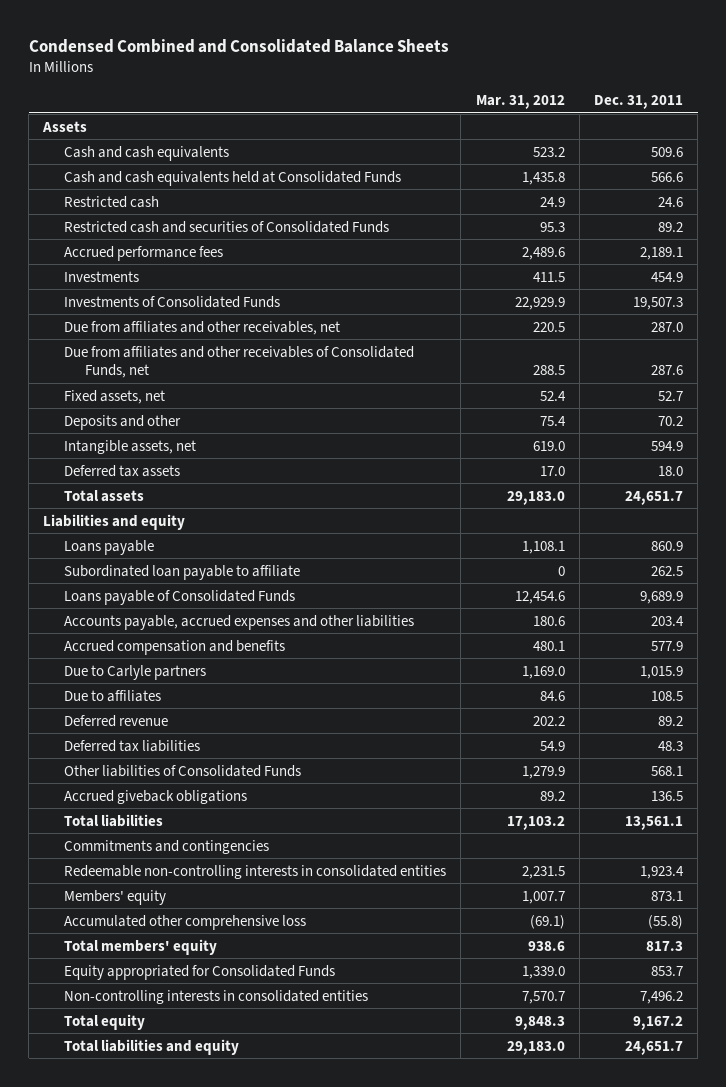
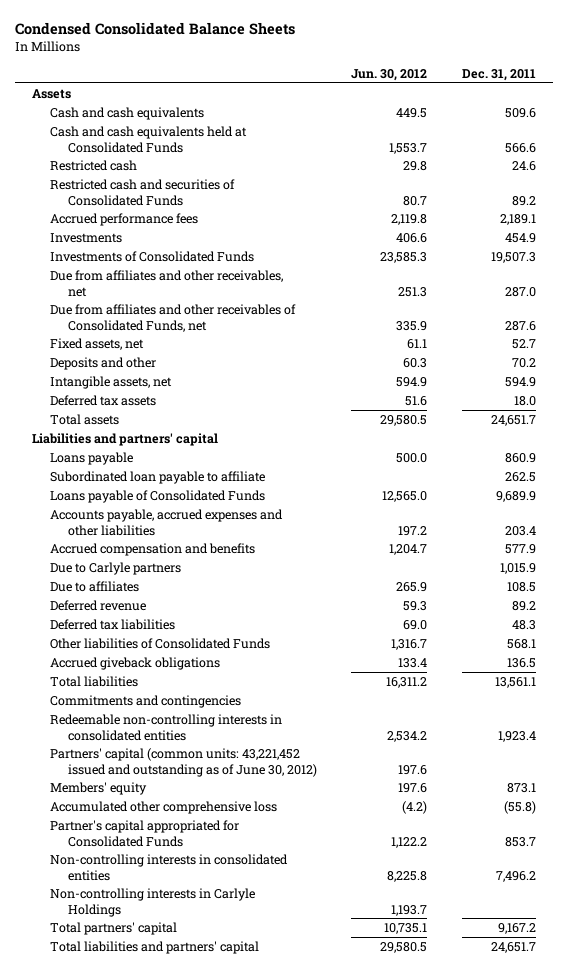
- Condensed Combined and Consolidated Balance Sheets
+ Condensed Consolidated Balance Sheets
- | Mar. 31, 2012 | Dec. 31, 2011
+ | Jun. 30, 2012 | Dec. 31, 2011
- Liabilities and equity
+ Liabilities and partners' capital
+ Partners' capital (common units: 43,221,452 issued and outstanding as of June 30, 2012) | 197.6 |
- Total members' equity | 938.6 | 817.3
- Equity appropriated for Consolidated Funds | 1,339.0 | 853.7
+ Partner's capital appropriated for Consolidated Funds | 1,122.2 | 853.7
- Total equity | 9,848.3 | 9,167.2
- Total liabilities and equity | 29,183.0 | 24,651.7
+ Non-controlling interests in Carlyle Holdings | 1,193.7 |
+ Total partners' capital | 10,735.1 | 9,167.2
+ Total liabilities and partners' capital | 29,580.5 | 24,651.7

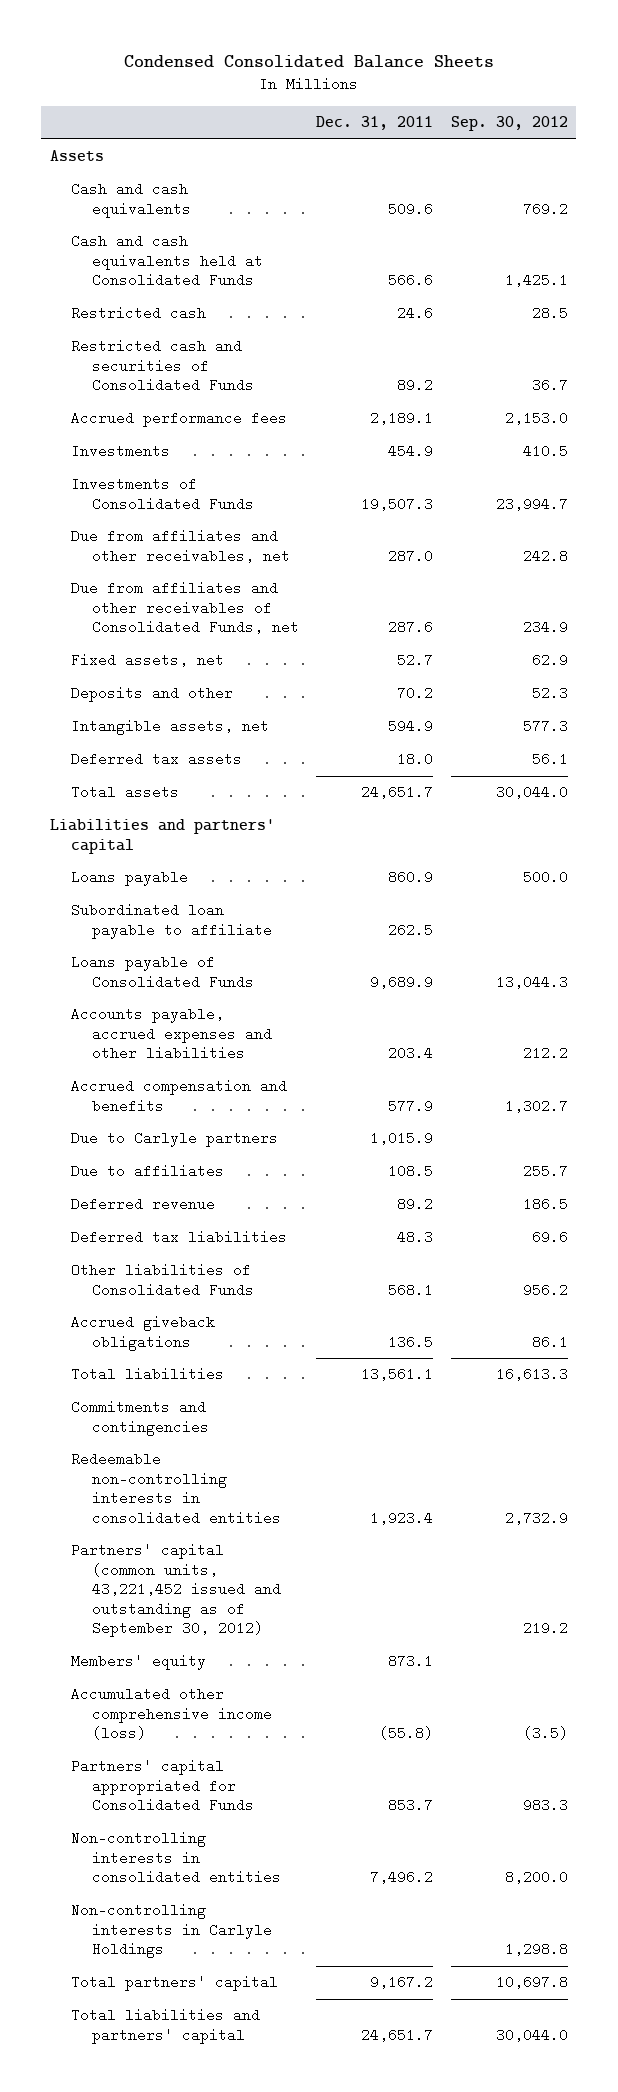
- | Jun. 30, 2012 | Dec. 31, 2011
+ | Dec. 31, 2011 | Sep. 30, 2012
- Partners' capital (common units: 43,221,452 issued and outstanding as of June 30, 2012) | 197.6 |
+ Partners' capital (common units, 43,221,452 issued and outstanding as of September 30, 2012) | | 219.2
- Accumulated other comprehensive loss | (4.2) | (55.8)
- Partner's capital appropriated for Consolidated Funds | 1,122.2 | 853.7
+ Accumulated other comprehensive income (loss) | (55.8) | (3.5)
+ Partners' capital appropriated for Consolidated Funds | 853.7 | 983.3

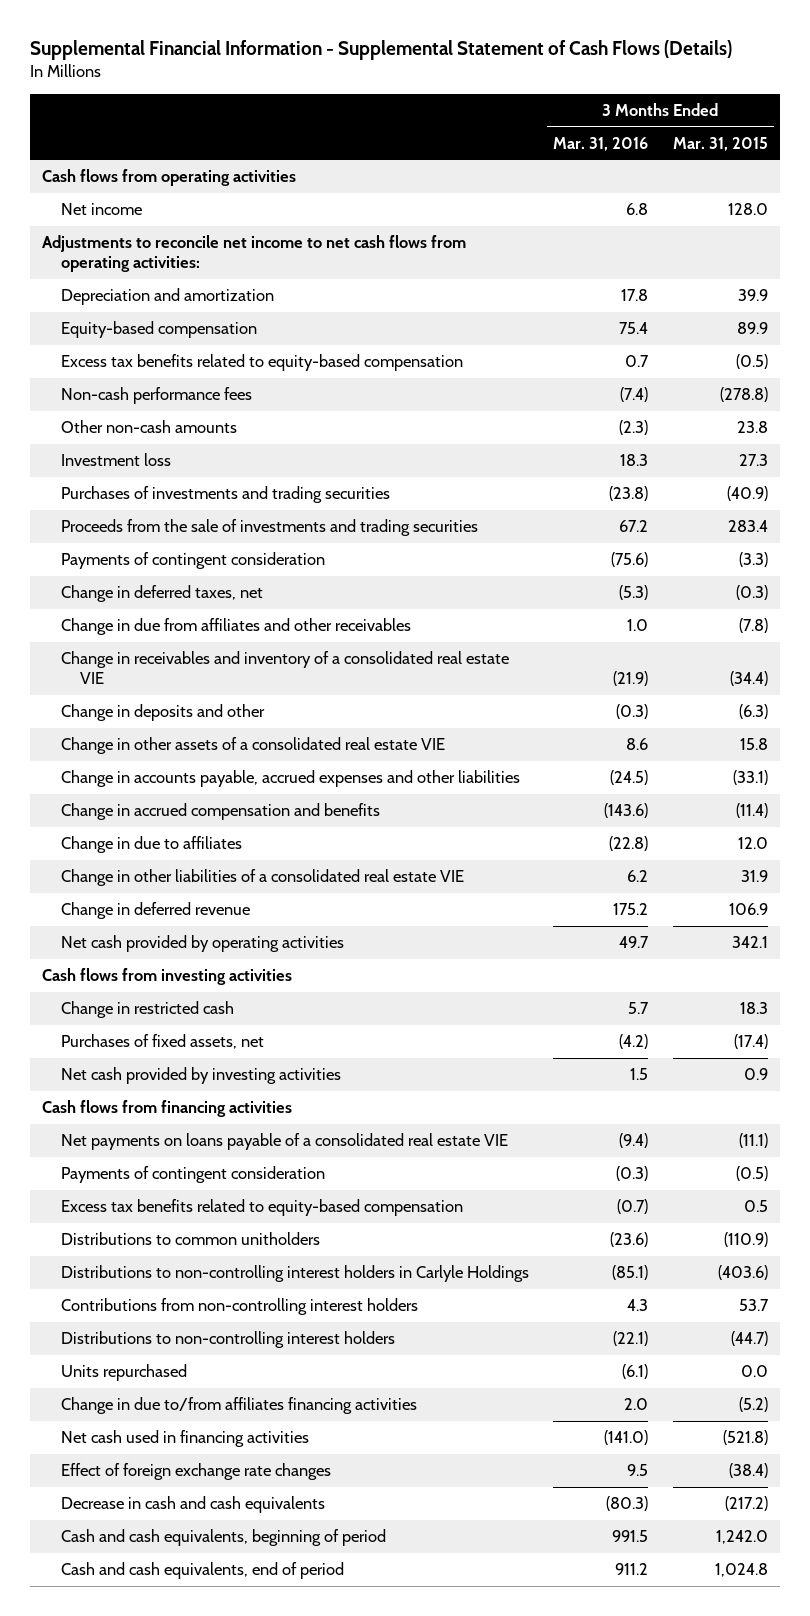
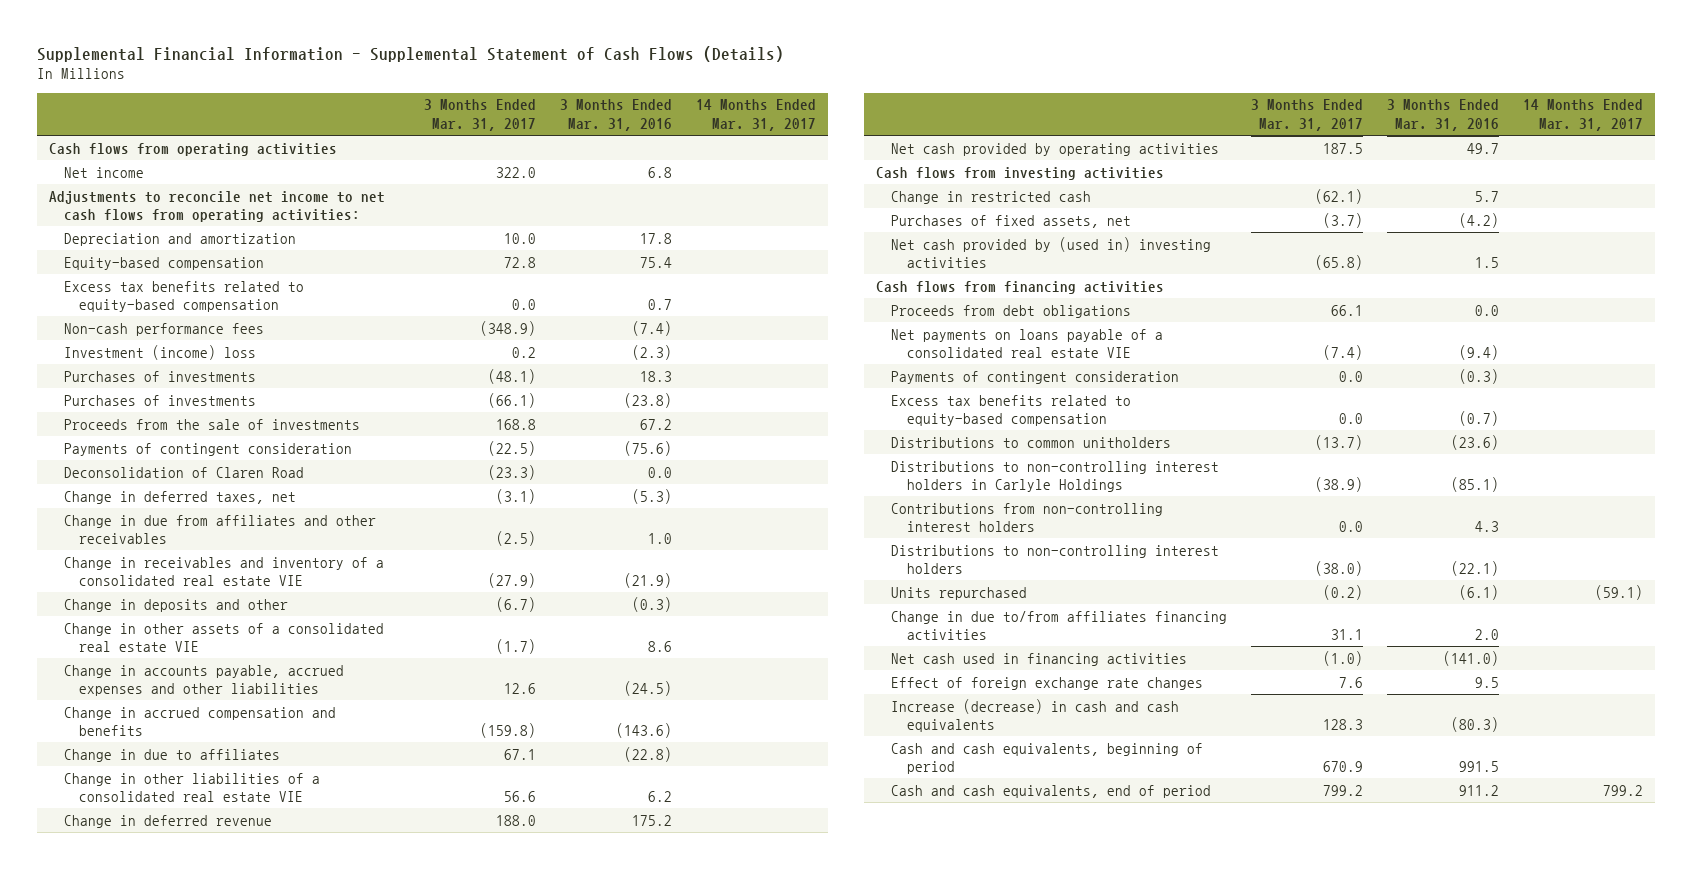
- | 3 Months Ended Mar. 31, 2016 | 3 Months Ended Mar. 31, 2015
+ | 3 Months Ended Mar. 31, 2017 | 3 Months Ended Mar. 31, 2016 | 14 Months Ended Mar. 31, 2017
- Other non-cash amounts | (2.3) | 23.8
- Investment loss | 18.3 | 27.3
- Purchases of investments and trading securities | (23.8) | (40.9)
- Proceeds from the sale of investments and trading securities | 67.2 | 283.4
+ Investment (income) loss | 0.2 | (2.3) |
+ Purchases of investments | (48.1) | 18.3 |
+ Purchases of investments | (66.1) | (23.8) |
+ Proceeds from the sale of investments | 168.8 | 67.2 |
+ Deconsolidation of Claren Road | (23.3) | 0.0 |
- Net cash provided by investing activities | 1.5 | 0.9
+ Net cash provided by (used in) investing activities | (65.8) | 1.5 |
+ Proceeds from debt obligations | 66.1 | 0.0 |
- Decrease in cash and cash equivalents | (80.3) | (217.2)
+ Increase (decrease) in cash and cash equivalents | 128.3 | (80.3) |

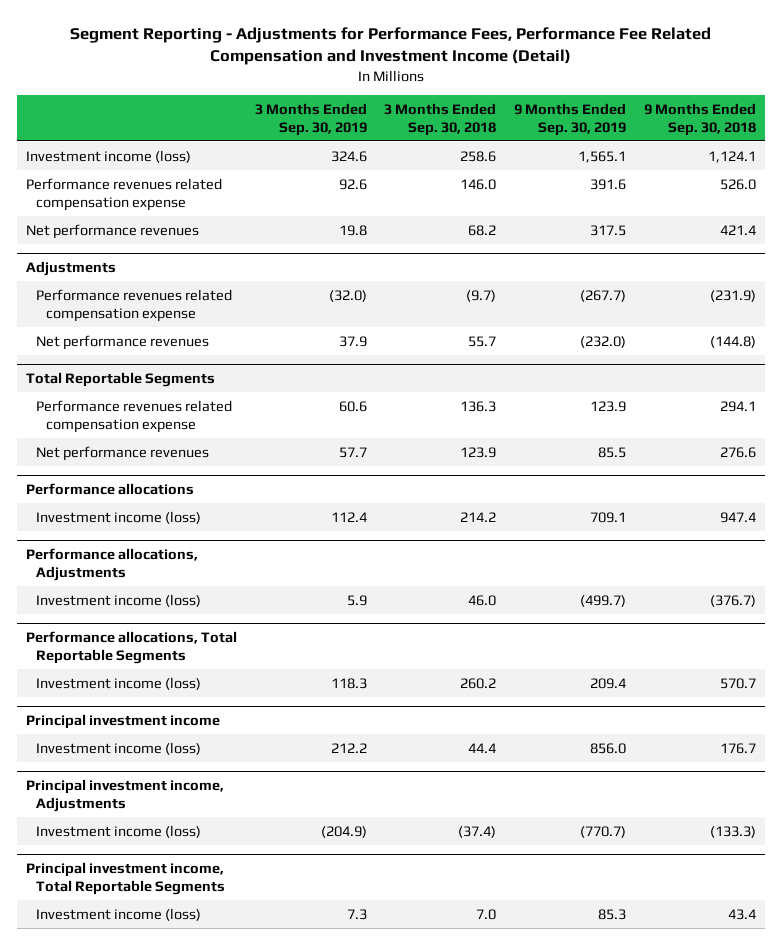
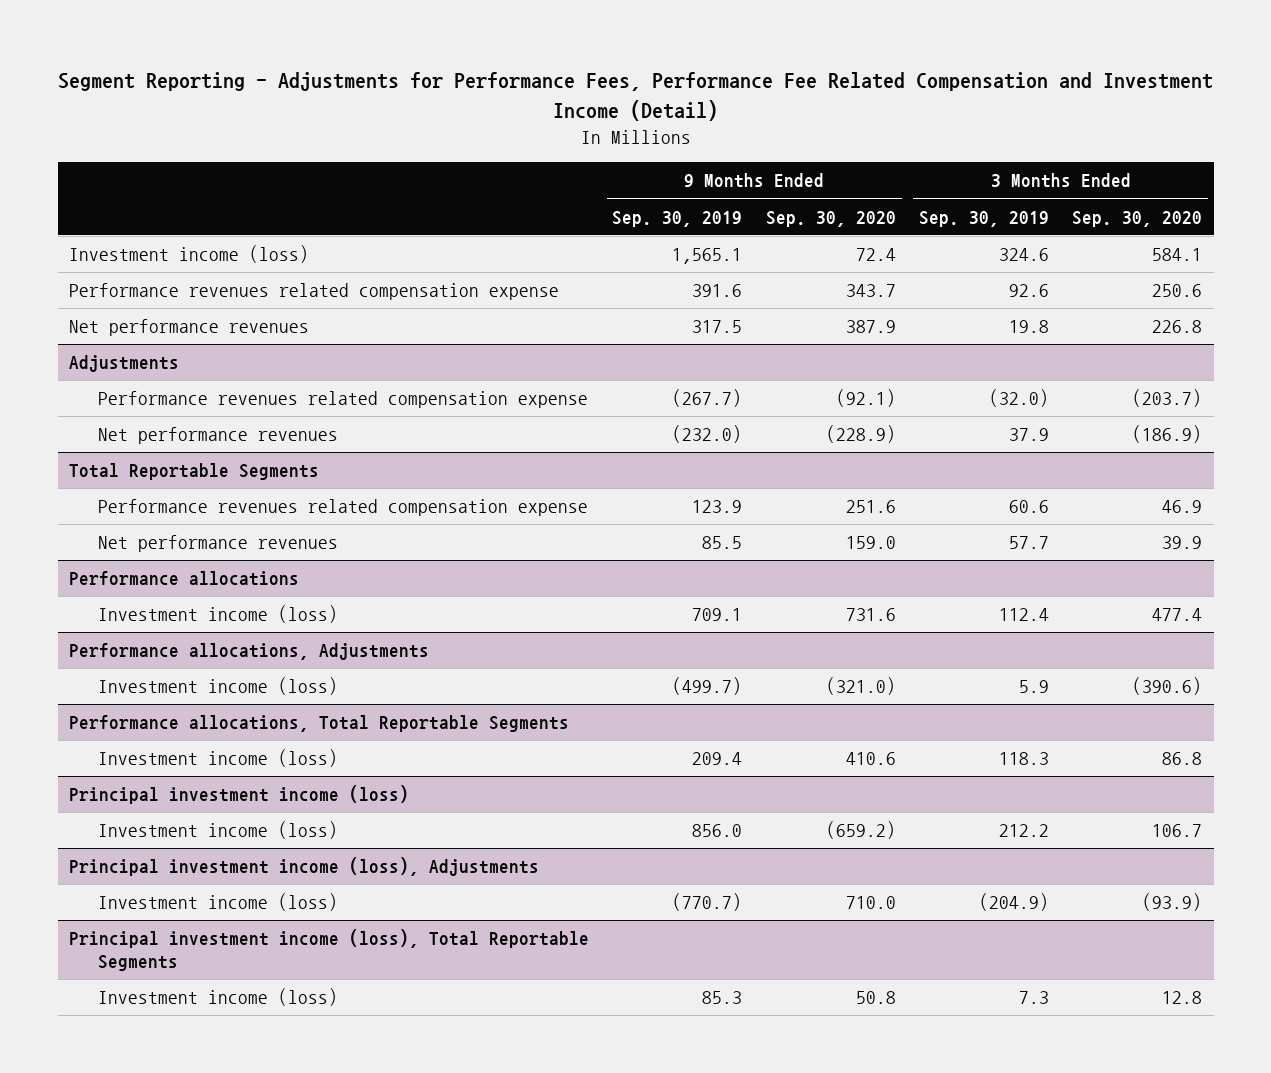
- | 3 Months Ended Sep. 30, 2019 | 3 Months Ended Sep. 30, 2018 | 9 Months Ended Sep. 30, 2019 | 9 Months Ended Sep. 30, 2018
+ | 9 Months Ended Sep. 30, 2019 | 9 Months Ended Sep. 30, 2020 | 3 Months Ended Sep. 30, 2019 | 3 Months Ended Sep. 30, 2020
- Principal investment income
+ Principal investment income (loss)
- Principal investment income, Adjustments
+ Principal investment income (loss), Adjustments
- Principal investment income, Total Reportable Segments
+ Principal investment income (loss), Total Reportable Segments

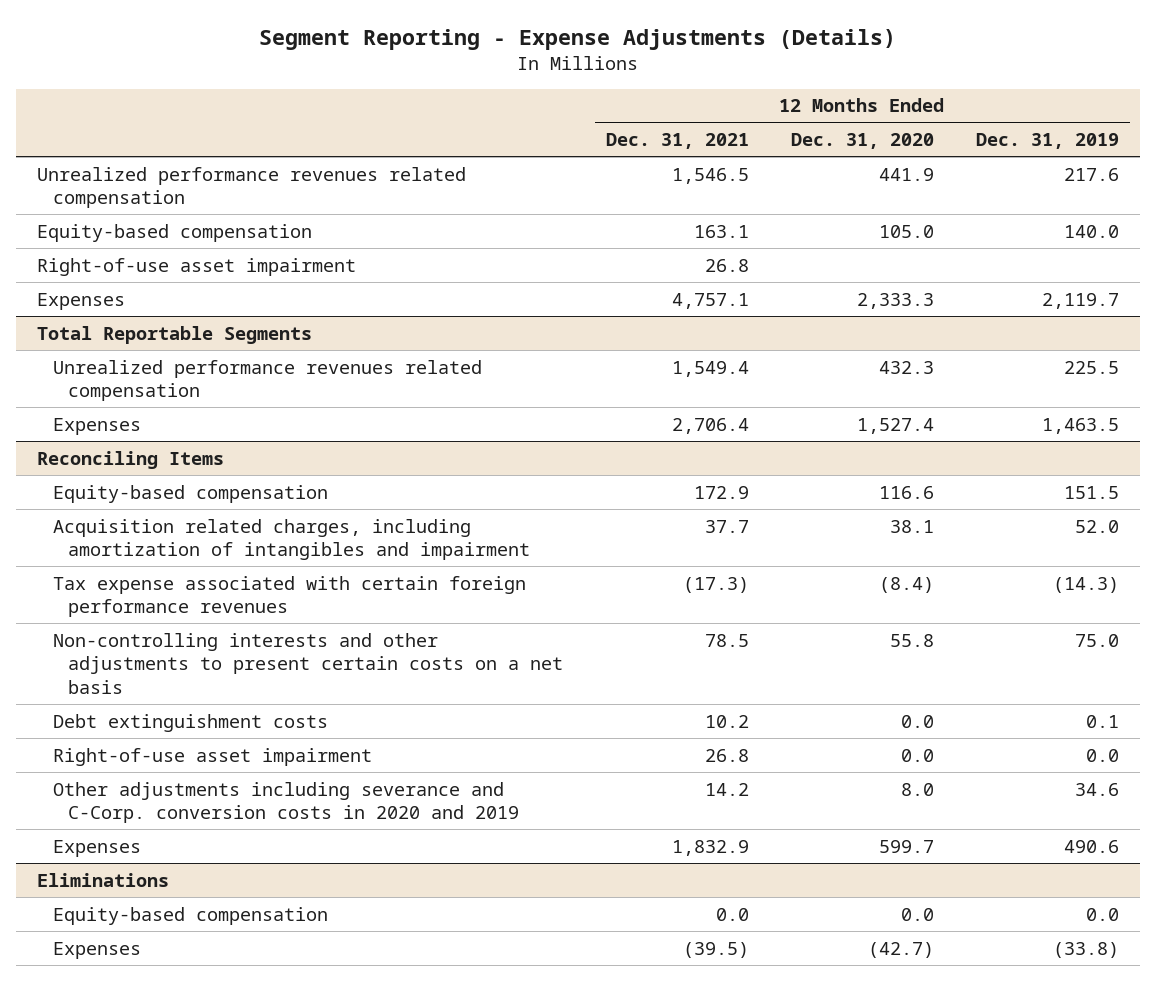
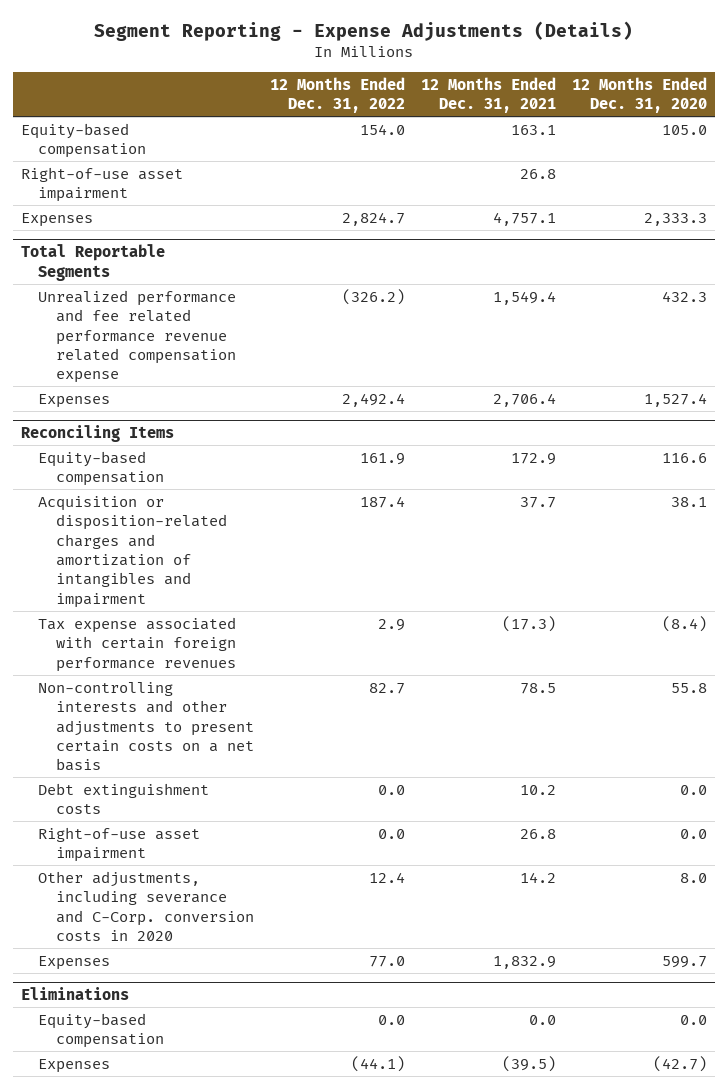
- | 12 Months Ended Dec. 31, 2021 | 12 Months Ended Dec. 31, 2020 | 12 Months Ended Dec. 31, 2019
+ | 12 Months Ended Dec. 31, 2022 | 12 Months Ended Dec. 31, 2021 | 12 Months Ended Dec. 31, 2020
- Unrealized performance revenues related compensation | 1,546.5 | 441.9 | 217.6
@ Total Reportable Segments
- Unrealized performance revenues related compensation | 1,549.4 | 432.3 | 225.5
+ Unrealized performance and fee related performance revenue related compensation expense | (326.2) | 1,549.4 | 432.3
@ Reconciling Items
- Acquisition related charges, including amortization of intangibles and impairment | 37.7 | 38.1 | 52.0
+ Acquisition or disposition-related charges and amortization of intangibles and impairment | 187.4 | 37.7 | 38.1
- Other adjustments including severance and C-Corp. conversion costs in 2020 and 2019 | 14.2 | 8.0 | 34.6
+ Other adjustments, including severance and C-Corp. conversion costs in 2020 | 12.4 | 14.2 | 8.0

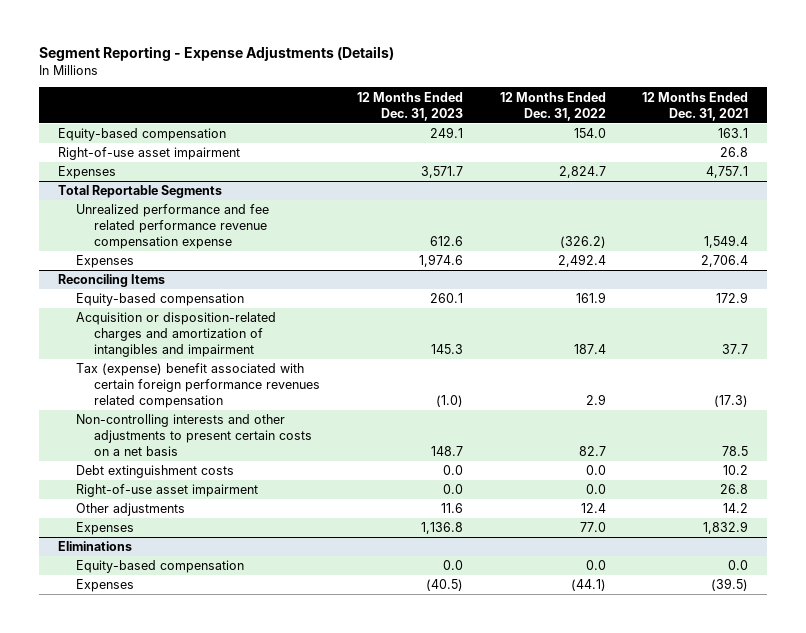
- | 12 Months Ended Dec. 31, 2022 | 12 Months Ended Dec. 31, 2021 | 12 Months Ended Dec. 31, 2020
+ | 12 Months Ended Dec. 31, 2023 | 12 Months Ended Dec. 31, 2022 | 12 Months Ended Dec. 31, 2021
@ Total Reportable Segments
- Unrealized performance and fee related performance revenue related compensation expense | (326.2) | 1,549.4 | 432.3
+ Unrealized performance and fee related performance revenue compensation expense | 612.6 | (326.2) | 1,549.4
@ Reconciling Items
- Tax expense associated with certain foreign performance revenues | 2.9 | (17.3) | (8.4)
+ Tax (expense) benefit associated with certain foreign performance revenues related compensation | (1.0) | 2.9 | (17.3)
- Other adjustments, including severance and C-Corp. conversion costs in 2020 | 12.4 | 14.2 | 8.0
+ Other adjustments | 11.6 | 12.4 | 14.2

